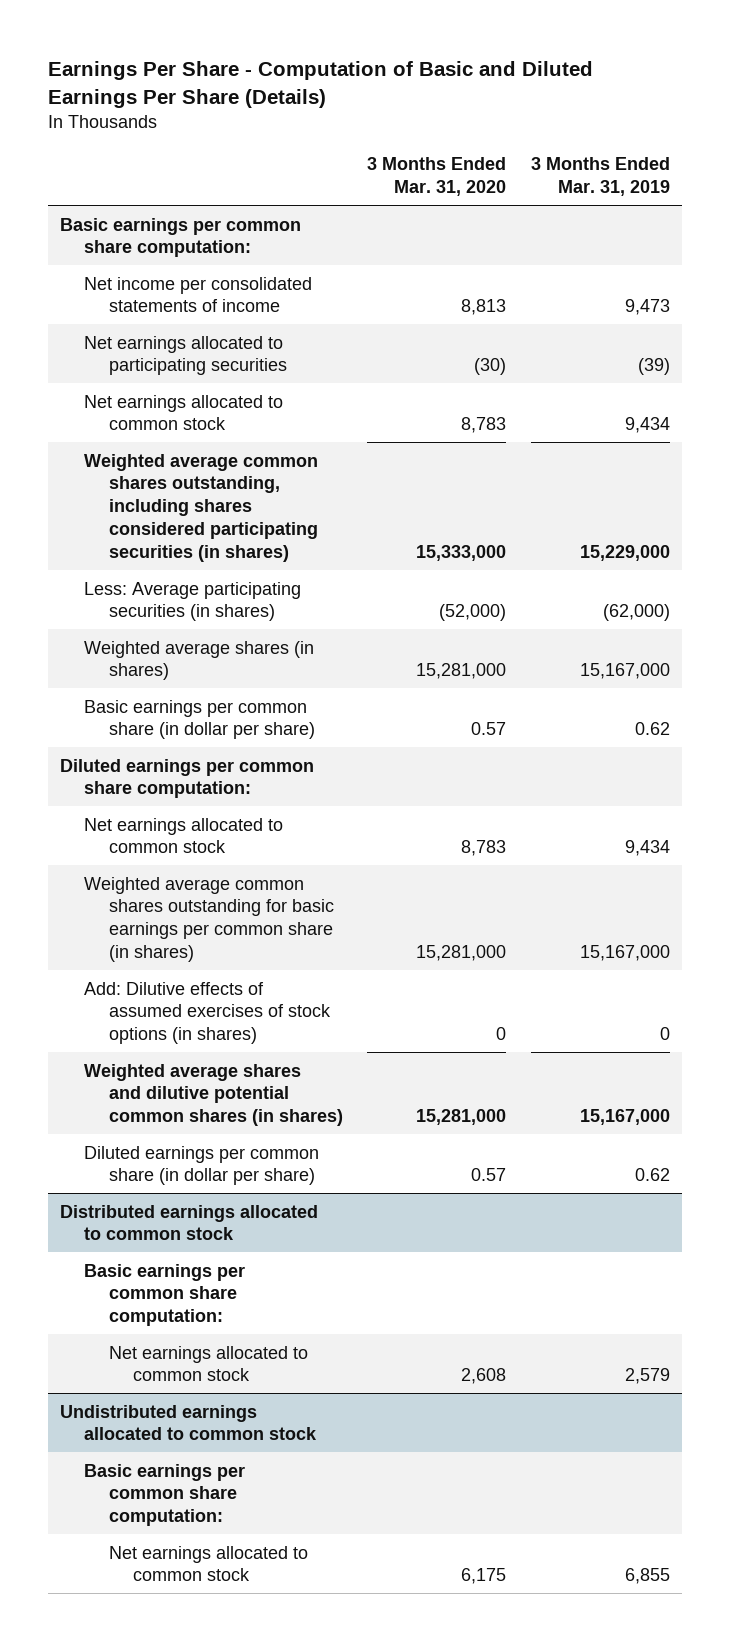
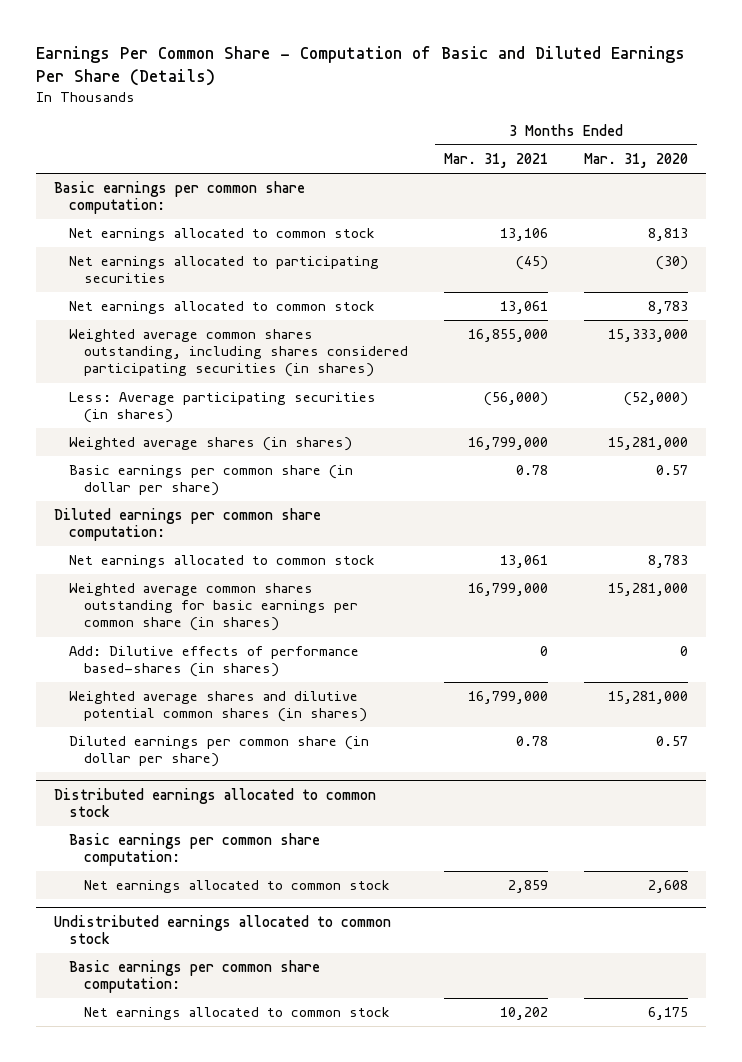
- Earnings Per Share - Computation of Basic and Diluted Earnings Per Share (Details)
+ Earnings Per Common Share - Computation of Basic and Diluted Earnings Per Share (Details)
- | 3 Months Ended Mar. 31, 2020 | 3 Months Ended Mar. 31, 2019
+ | 3 Months Ended Mar. 31, 2021 | 3 Months Ended Mar. 31, 2020
- Net income per consolidated statements of income | 8,813 | 9,473
+ Net earnings allocated to common stock | 13,106 | 8,813
- Add: Dilutive effects of assumed exercises of stock options (in shares) | 0 | 0
+ Add: Dilutive effects of performance based-shares (in shares) | 0 | 0

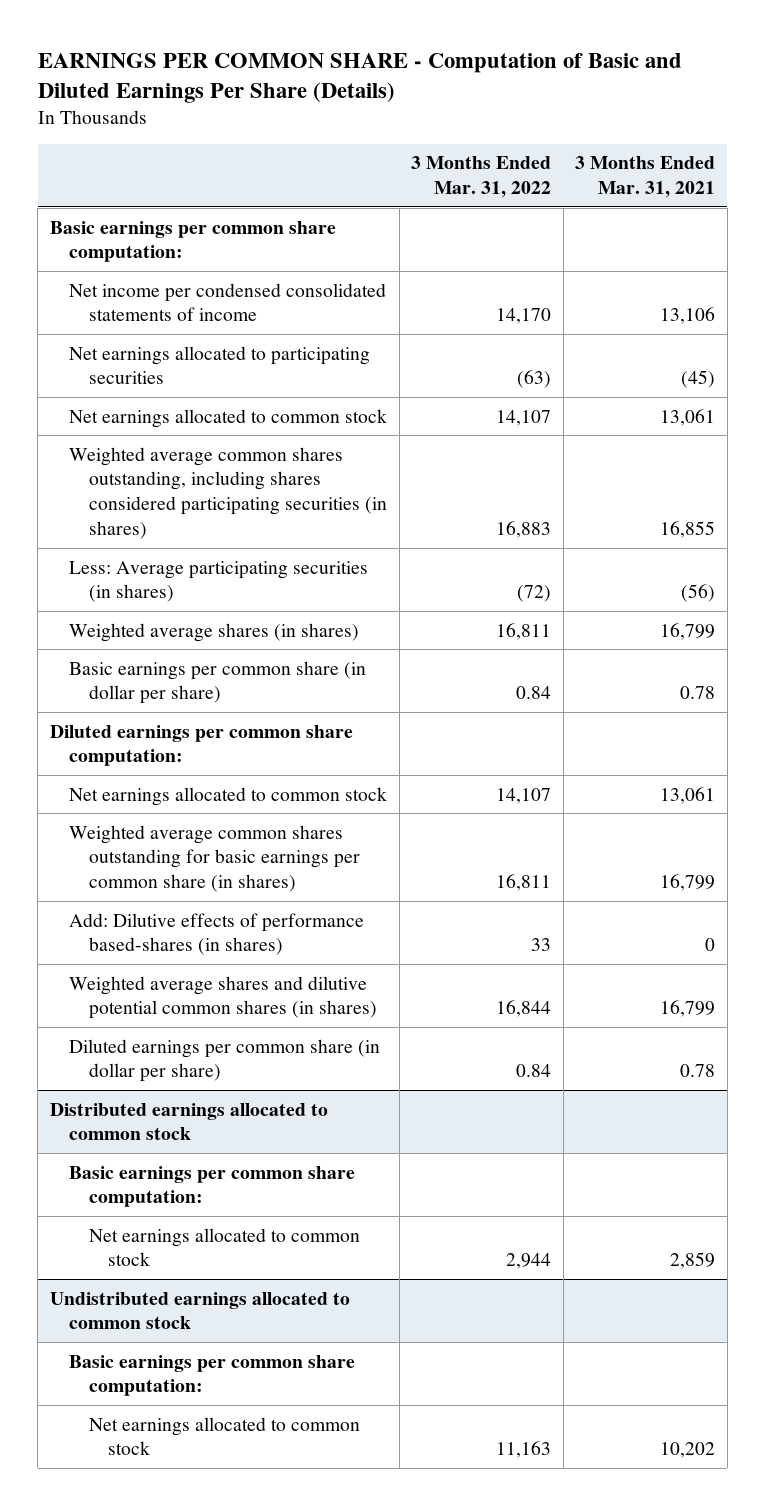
- Earnings Per Common Share - Computation of Basic and Diluted Earnings Per Share (Details)
+ EARNINGS PER COMMON SHARE - Computation of Basic and Diluted Earnings Per Share (Details)
- | 3 Months Ended Mar. 31, 2021 | 3 Months Ended Mar. 31, 2020
+ | 3 Months Ended Mar. 31, 2022 | 3 Months Ended Mar. 31, 2021
- Net earnings allocated to common stock | 13,106 | 8,813
+ Net income per condensed consolidated statements of income | 14,170 | 13,106
- Weighted average common shares outstanding, including shares considered participating securities (in shares) | 16,855,000 | 15,333,000
- Less: Average participating securities (in shares) | (56,000) | (52,000)
- Weighted average shares (in shares) | 16,799,000 | 15,281,000
+ Weighted average common shares outstanding, including shares considered participating securities (in shares) | 16,883 | 16,855
+ Less: Average participating securities (in shares) | (72) | (56)
+ Weighted average shares (in shares) | 16,811 | 16,799
- Weighted average common shares outstanding for basic earnings per common share (in shares) | 16,799,000 | 15,281,000
+ Weighted average common shares outstanding for basic earnings per common share (in shares) | 16,811 | 16,799
- Weighted average shares and dilutive potential common shares (in shares) | 16,799,000 | 15,281,000
+ Weighted average shares and dilutive potential common shares (in shares) | 16,844 | 16,799

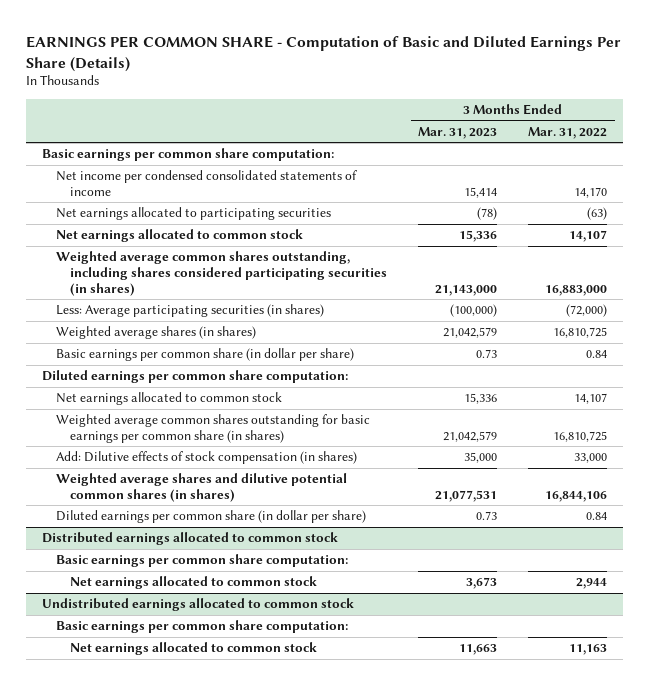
- | 3 Months Ended Mar. 31, 2022 | 3 Months Ended Mar. 31, 2021
+ | 3 Months Ended Mar. 31, 2023 | 3 Months Ended Mar. 31, 2022
- Weighted average common shares outstanding, including shares considered participating securities (in shares) | 16,883 | 16,855
- Less: Average participating securities (in shares) | (72) | (56)
- Weighted average shares (in shares) | 16,811 | 16,799
+ Weighted average common shares outstanding, including shares considered participating securities (in shares) | 21,143,000 | 16,883,000
+ Less: Average participating securities (in shares) | (100,000) | (72,000)
+ Weighted average shares (in shares) | 21,042,579 | 16,810,725
- Weighted average common shares outstanding for basic earnings per common share (in shares) | 16,811 | 16,799
- Add: Dilutive effects of performance based-shares (in shares) | 33 | 0
- Weighted average shares and dilutive potential common shares (in shares) | 16,844 | 16,799
+ Weighted average common shares outstanding for basic earnings per common share (in shares) | 21,042,579 | 16,810,725
+ Add: Dilutive effects of stock compensation (in shares) | 35,000 | 33,000
+ Weighted average shares and dilutive potential common shares (in shares) | 21,077,531 | 16,844,106

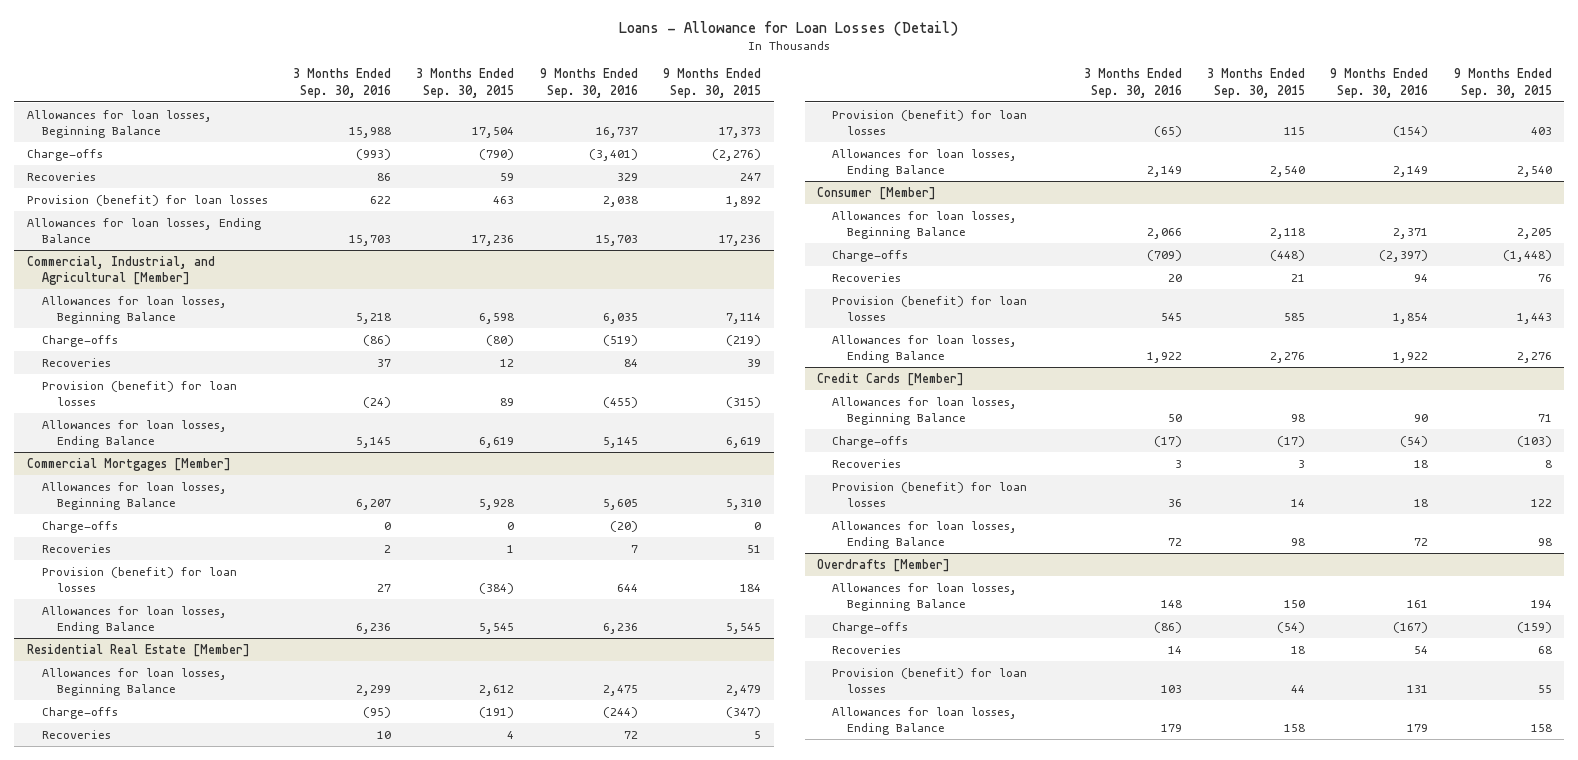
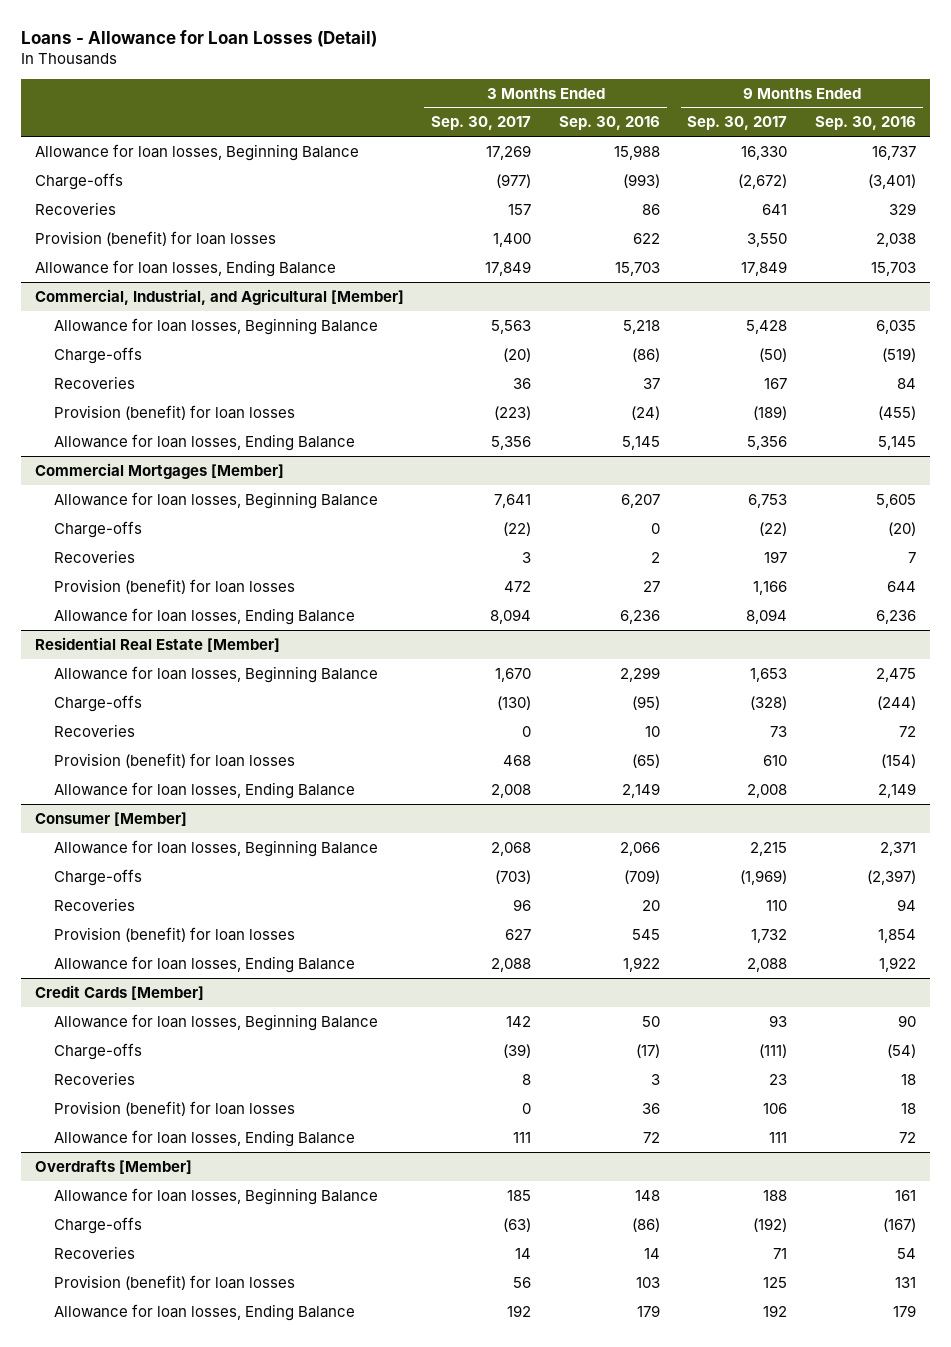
- | 3 Months Ended Sep. 30, 2016 | 3 Months Ended Sep. 30, 2015 | 9 Months Ended Sep. 30, 2016 | 9 Months Ended Sep. 30, 2015
+ | 3 Months Ended Sep. 30, 2017 | 3 Months Ended Sep. 30, 2016 | 9 Months Ended Sep. 30, 2017 | 9 Months Ended Sep. 30, 2016
- Allowances for loan losses, Beginning Balance | 15,988 | 17,504 | 16,737 | 17,373
+ Allowance for loan losses, Beginning Balance | 17,269 | 15,988 | 16,330 | 16,737
- Allowances for loan losses, Ending Balance | 15,703 | 17,236 | 15,703 | 17,236
+ Allowance for loan losses, Ending Balance | 17,849 | 15,703 | 17,849 | 15,703
@ Commercial, Industrial, and Agricultural [Member]
- Allowances for loan losses, Beginning Balance | 5,218 | 6,598 | 6,035 | 7,114
+ Allowance for loan losses, Beginning Balance | 5,563 | 5,218 | 5,428 | 6,035
- Allowances for loan losses, Ending Balance | 5,145 | 6,619 | 5,145 | 6,619
+ Allowance for loan losses, Ending Balance | 5,356 | 5,145 | 5,356 | 5,145
@ Commercial Mortgages [Member]
- Allowances for loan losses, Beginning Balance | 6,207 | 5,928 | 5,605 | 5,310
+ Allowance for loan losses, Beginning Balance | 7,641 | 6,207 | 6,753 | 5,605
- Allowances for loan losses, Ending Balance | 6,236 | 5,545 | 6,236 | 5,545
+ Allowance for loan losses, Ending Balance | 8,094 | 6,236 | 8,094 | 6,236
@ Residential Real Estate [Member]
- Allowances for loan losses, Beginning Balance | 2,299 | 2,612 | 2,475 | 2,479
+ Allowance for loan losses, Beginning Balance | 1,670 | 2,299 | 1,653 | 2,475
- Allowances for loan losses, Ending Balance | 2,149 | 2,540 | 2,149 | 2,540
+ Allowance for loan losses, Ending Balance | 2,008 | 2,149 | 2,008 | 2,149
@ Consumer [Member]
- Allowances for loan losses, Beginning Balance | 2,066 | 2,118 | 2,371 | 2,205
+ Allowance for loan losses, Beginning Balance | 2,068 | 2,066 | 2,215 | 2,371
- Allowances for loan losses, Ending Balance | 1,922 | 2,276 | 1,922 | 2,276
+ Allowance for loan losses, Ending Balance | 2,088 | 1,922 | 2,088 | 1,922
@ Credit Cards [Member]
- Allowances for loan losses, Beginning Balance | 50 | 98 | 90 | 71
+ Allowance for loan losses, Beginning Balance | 142 | 50 | 93 | 90
- Allowances for loan losses, Ending Balance | 72 | 98 | 72 | 98
+ Allowance for loan losses, Ending Balance | 111 | 72 | 111 | 72
@ Overdrafts [Member]
- Allowances for loan losses, Beginning Balance | 148 | 150 | 161 | 194
+ Allowance for loan losses, Beginning Balance | 185 | 148 | 188 | 161
- Allowances for loan losses, Ending Balance | 179 | 158 | 179 | 158
+ Allowance for loan losses, Ending Balance | 192 | 179 | 192 | 179

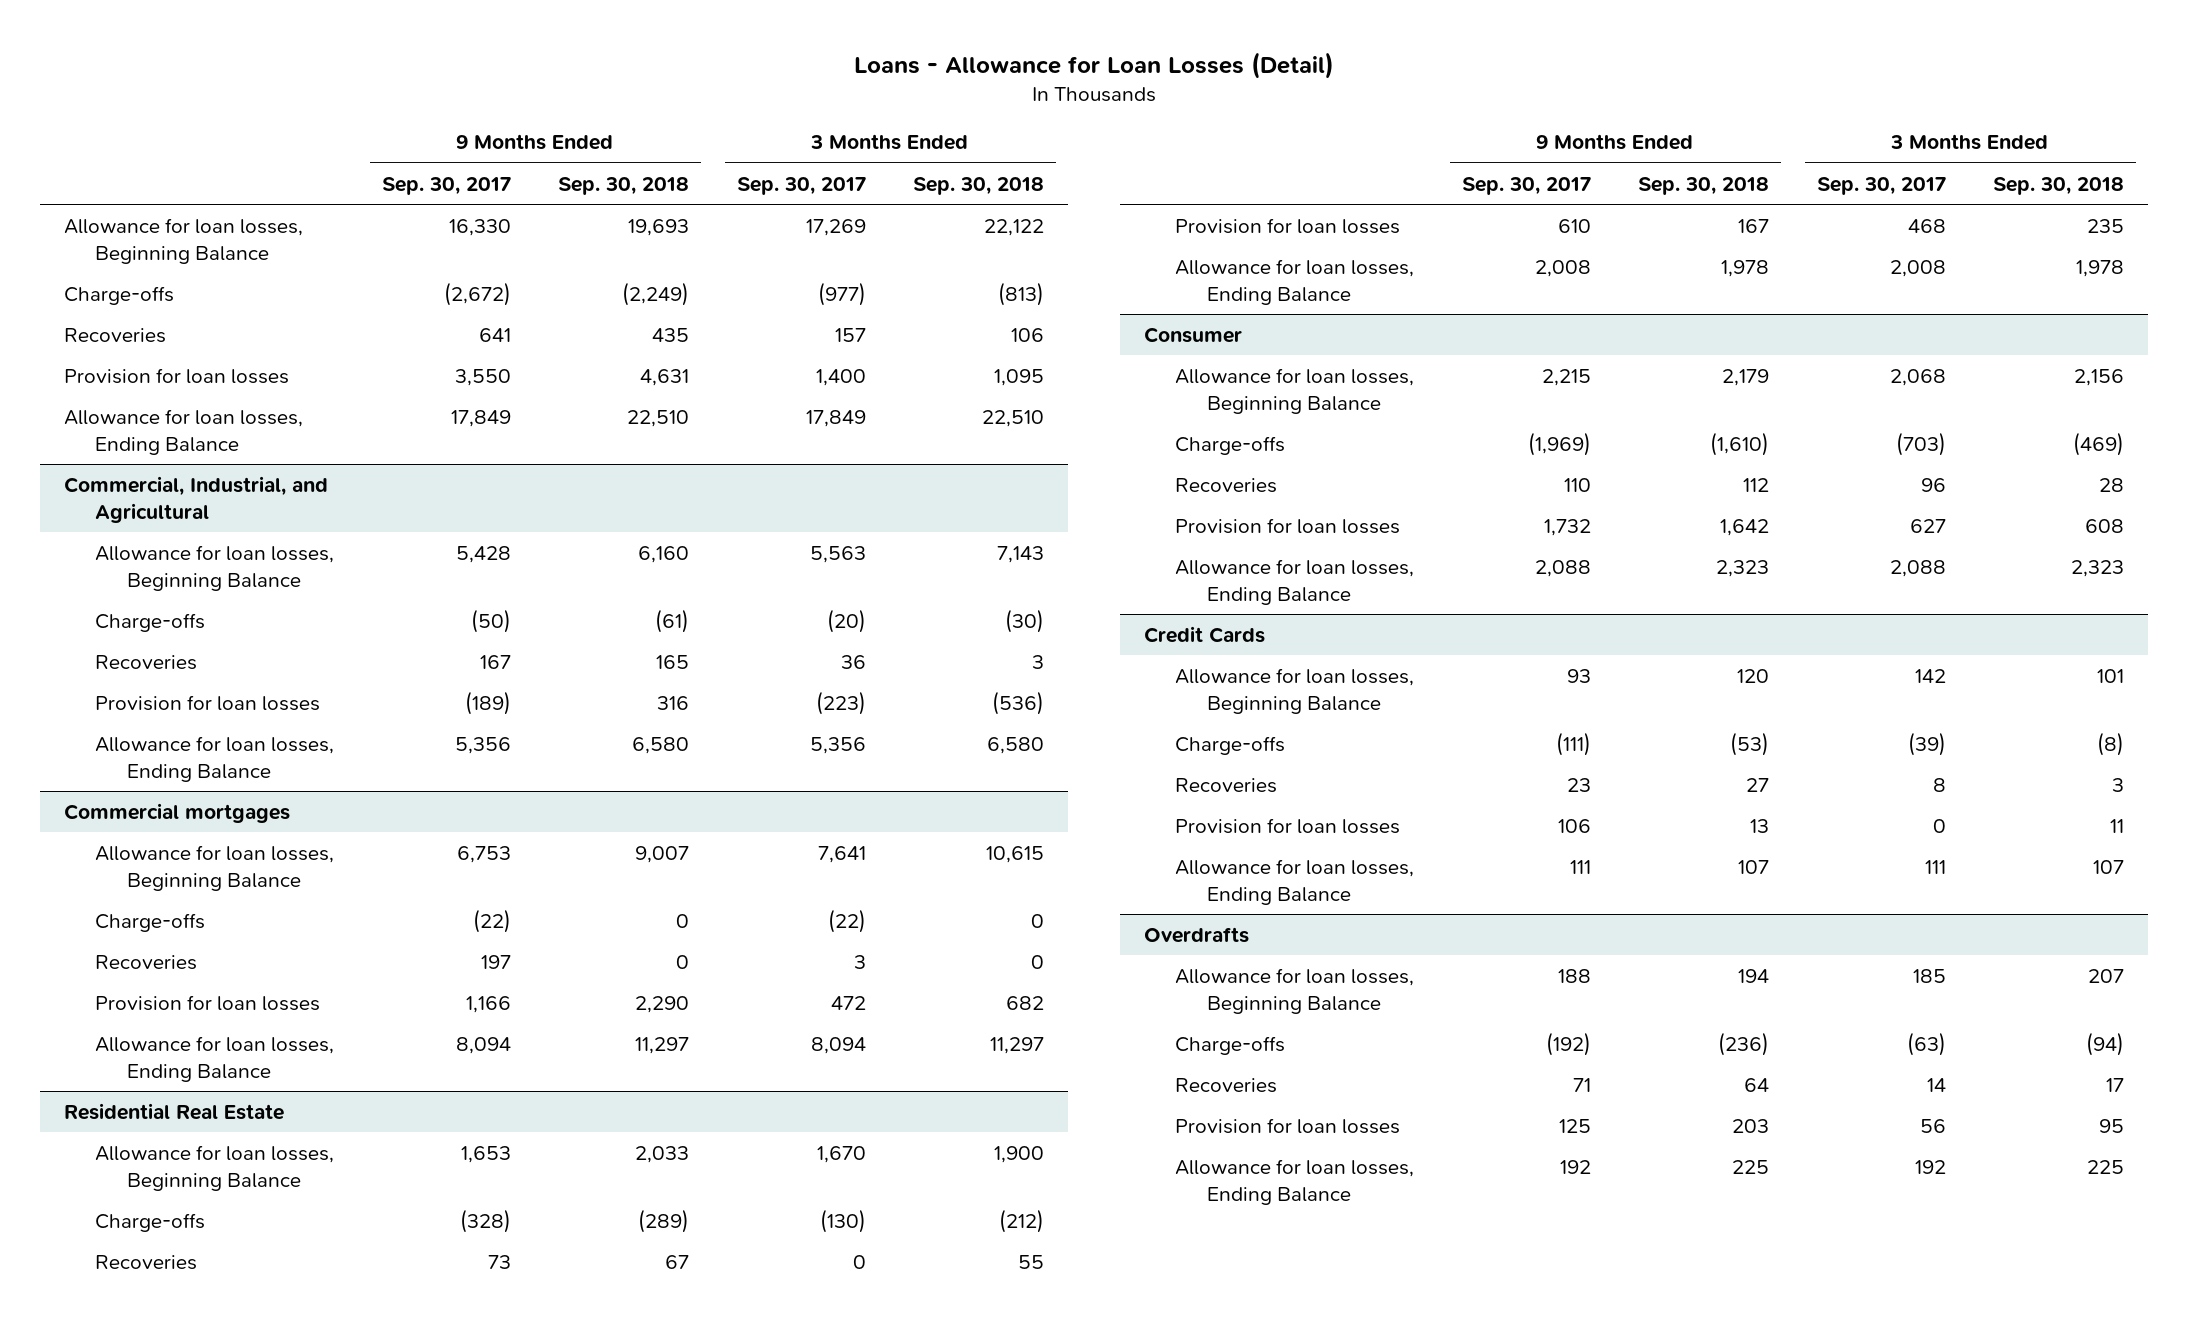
- | 3 Months Ended Sep. 30, 2017 | 3 Months Ended Sep. 30, 2016 | 9 Months Ended Sep. 30, 2017 | 9 Months Ended Sep. 30, 2016
+ | 9 Months Ended Sep. 30, 2017 | 9 Months Ended Sep. 30, 2018 | 3 Months Ended Sep. 30, 2017 | 3 Months Ended Sep. 30, 2018
- Provision (benefit) for loan losses | 1,400 | 622 | 3,550 | 2,038
+ Provision for loan losses | 3,550 | 4,631 | 1,400 | 1,095
- Commercial, Industrial, and Agricultural [Member]
+ Commercial, Industrial, and Agricultural
- Provision (benefit) for loan losses | (223) | (24) | (189) | (455)
+ Provision for loan losses | (189) | 316 | (223) | (536)
- Commercial Mortgages [Member]
+ Commercial mortgages
- Provision (benefit) for loan losses | 472 | 27 | 1,166 | 644
+ Provision for loan losses | 1,166 | 2,290 | 472 | 682
- Residential Real Estate [Member]
+ Residential Real Estate
- Provision (benefit) for loan losses | 468 | (65) | 610 | (154)
+ Provision for loan losses | 610 | 167 | 468 | 235
- Consumer [Member]
+ Consumer
- Provision (benefit) for loan losses | 627 | 545 | 1,732 | 1,854
+ Provision for loan losses | 1,732 | 1,642 | 627 | 608
- Credit Cards [Member]
+ Credit Cards
- Provision (benefit) for loan losses | 0 | 36 | 106 | 18
+ Provision for loan losses | 106 | 13 | 0 | 11
- Overdrafts [Member]
+ Overdrafts
- Provision (benefit) for loan losses | 56 | 103 | 125 | 131
+ Provision for loan losses | 125 | 203 | 56 | 95

